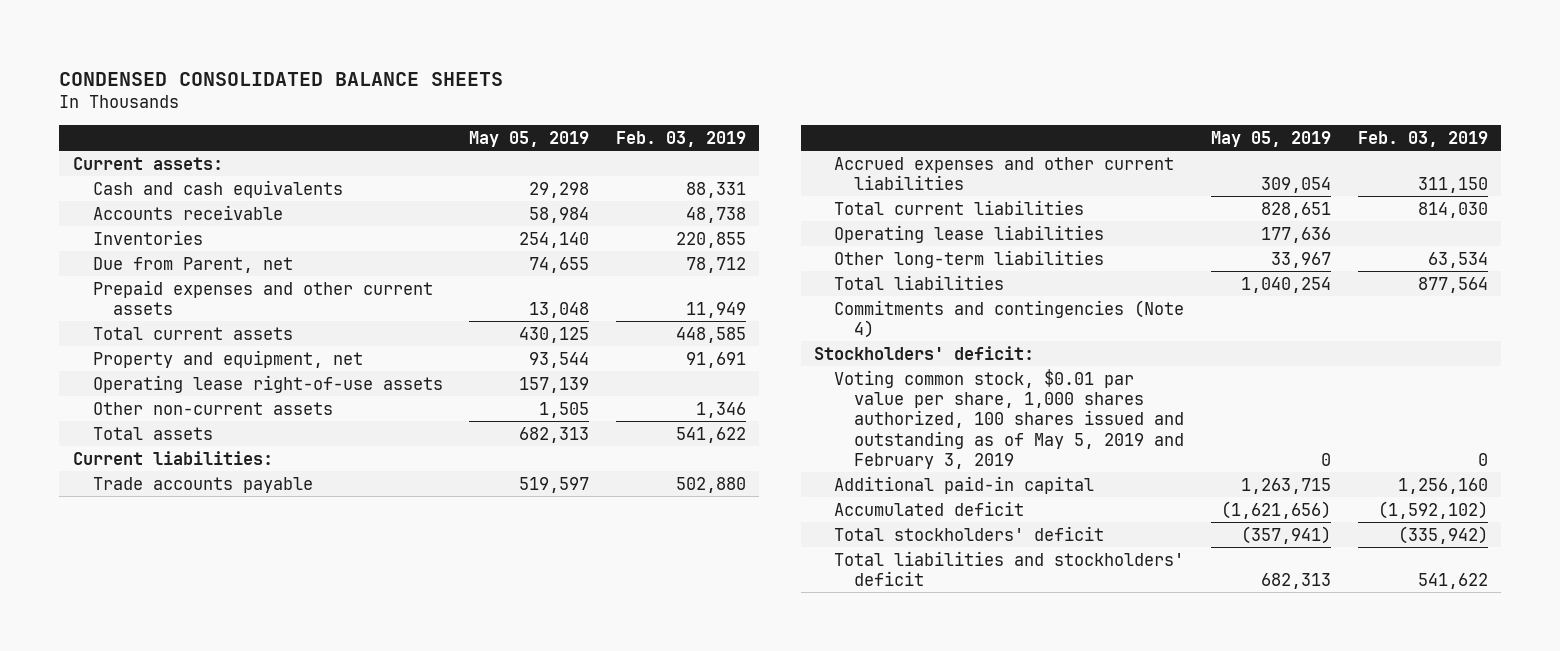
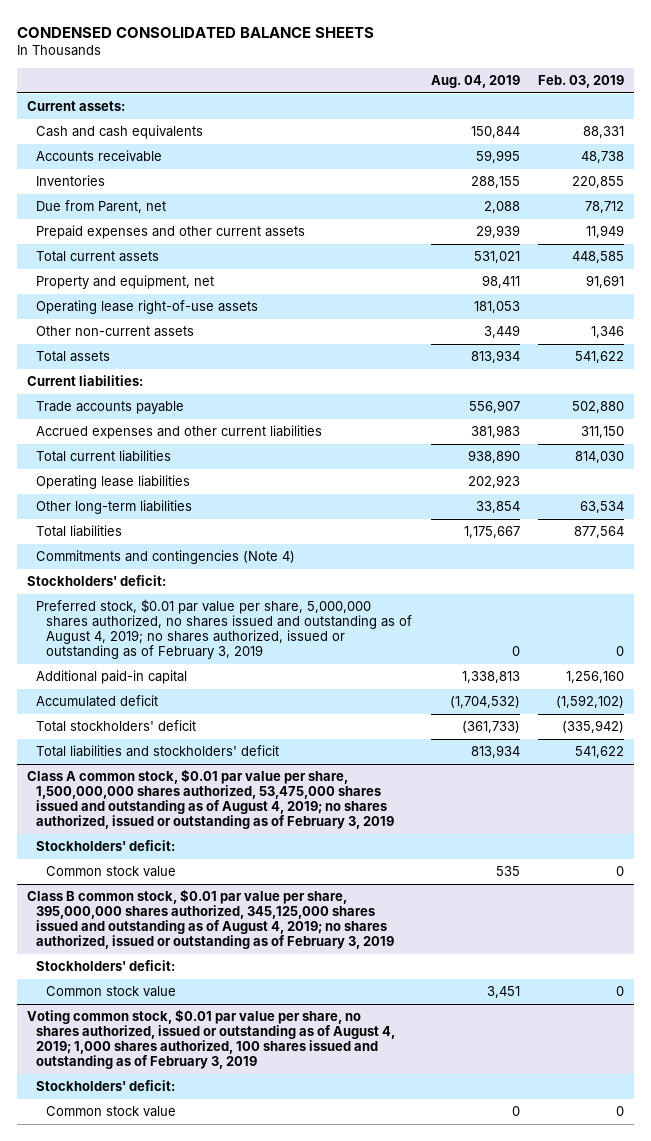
- | May 05, 2019 | Feb. 03, 2019
+ | Aug. 04, 2019 | Feb. 03, 2019
- Voting common stock, $0.01 par value per share, 1,000 shares authorized, 100 shares issued and outstanding as of May 5, 2019 and February 3, 2019 | 0 | 0
+ Preferred stock, $0.01 par value per share, 5,000,000 shares authorized, no shares issued and outstanding as of August 4, 2019; no shares authorized, issued or outstanding as of February 3, 2019 | 0 | 0
+ Class A common stock, $0.01 par value per share, 1,500,000,000 shares authorized, 53,475,000 shares issued and outstanding as of August 4, 2019; no shares authorized, issued or outstanding as of February 3, 2019
+ Stockholders' deficit:
+ Common stock value | 535 | 0
+ Class B common stock, $0.01 par value per share, 395,000,000 shares authorized, 345,125,000 shares issued and outstanding as of August 4, 2019; no shares authorized, issued or outstanding as of February 3, 2019
+ Stockholders' deficit:
+ Common stock value | 3,451 | 0
+ Voting common stock, $0.01 par value per share, no shares authorized, issued or outstanding as of August 4, 2019; 1,000 shares authorized, 100 shares issued and outstanding as of February 3, 2019
+ Stockholders' deficit:
+ Common stock value | 0 | 0

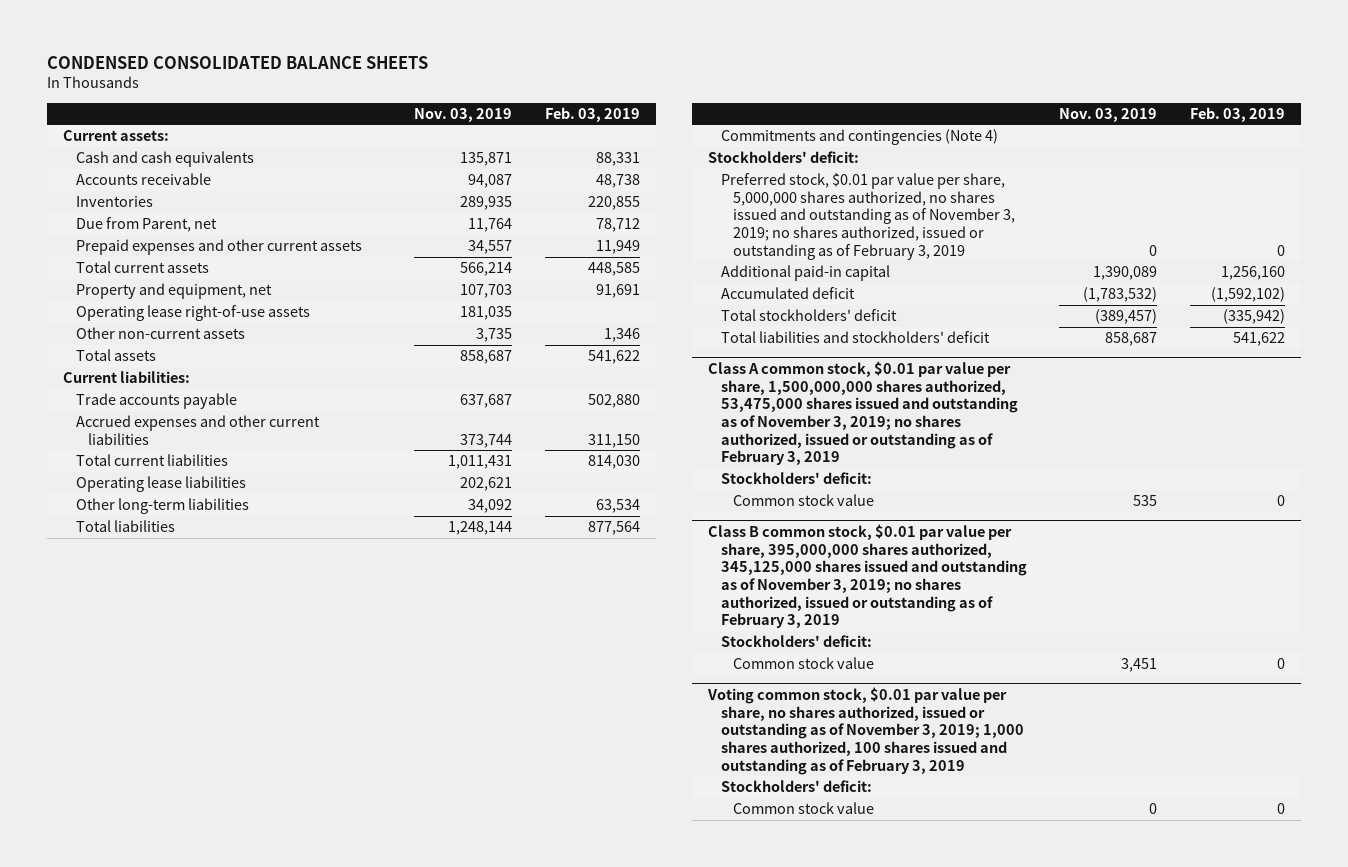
- | Aug. 04, 2019 | Feb. 03, 2019
+ | Nov. 03, 2019 | Feb. 03, 2019
- Preferred stock, $0.01 par value per share, 5,000,000 shares authorized, no shares issued and outstanding as of August 4, 2019; no shares authorized, issued or outstanding as of February 3, 2019 | 0 | 0
+ Preferred stock, $0.01 par value per share, 5,000,000 shares authorized, no shares issued and outstanding as of November 3, 2019; no shares authorized, issued or outstanding as of February 3, 2019 | 0 | 0
- Class A common stock, $0.01 par value per share, 1,500,000,000 shares authorized, 53,475,000 shares issued and outstanding as of August 4, 2019; no shares authorized, issued or outstanding as of February 3, 2019
+ Class A common stock, $0.01 par value per share, 1,500,000,000 shares authorized, 53,475,000 shares issued and outstanding as of November 3, 2019; no shares authorized, issued or outstanding as of February 3, 2019
- Class B common stock, $0.01 par value per share, 395,000,000 shares authorized, 345,125,000 shares issued and outstanding as of August 4, 2019; no shares authorized, issued or outstanding as of February 3, 2019
+ Class B common stock, $0.01 par value per share, 395,000,000 shares authorized, 345,125,000 shares issued and outstanding as of November 3, 2019; no shares authorized, issued or outstanding as of February 3, 2019
- Voting common stock, $0.01 par value per share, no shares authorized, issued or outstanding as of August 4, 2019; 1,000 shares authorized, 100 shares issued and outstanding as of February 3, 2019
+ Voting common stock, $0.01 par value per share, no shares authorized, issued or outstanding as of November 3, 2019; 1,000 shares authorized, 100 shares issued and outstanding as of February 3, 2019

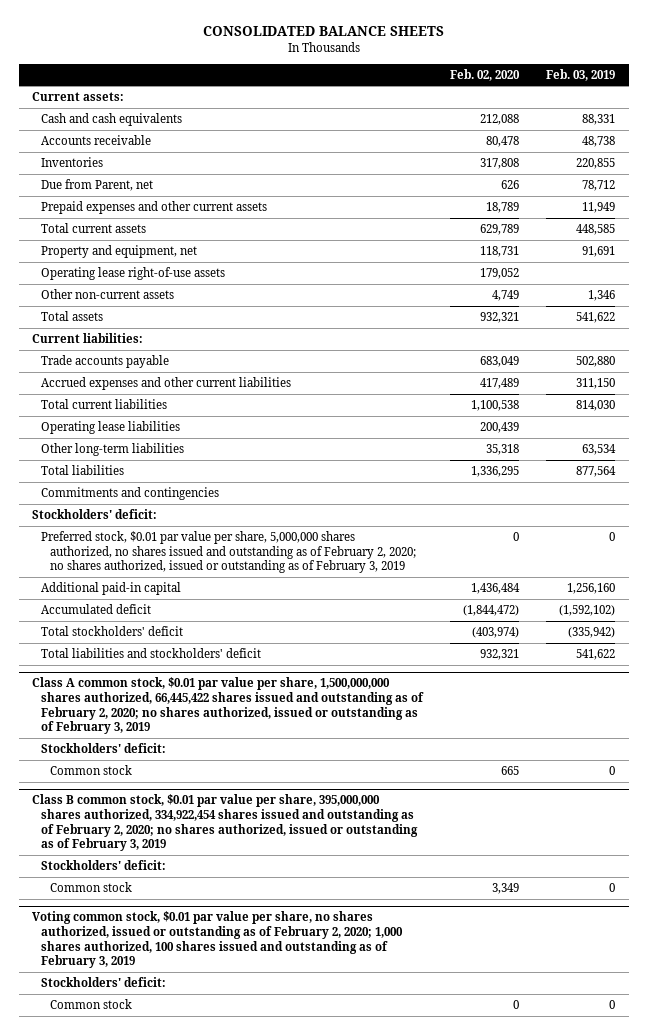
- CONDENSED CONSOLIDATED BALANCE SHEETS
+ CONSOLIDATED BALANCE SHEETS
- | Nov. 03, 2019 | Feb. 03, 2019
+ | Feb. 02, 2020 | Feb. 03, 2019
- Commitments and contingencies (Note 4)
+ Commitments and contingencies
- Preferred stock, $0.01 par value per share, 5,000,000 shares authorized, no shares issued and outstanding as of November 3, 2019; no shares authorized, issued or outstanding as of February 3, 2019 | 0 | 0
+ Preferred stock, $0.01 par value per share, 5,000,000 shares authorized, no shares issued and outstanding as of February 2, 2020; no shares authorized, issued or outstanding as of February 3, 2019 | 0 | 0
- Class A common stock, $0.01 par value per share, 1,500,000,000 shares authorized, 53,475,000 shares issued and outstanding as of November 3, 2019; no shares authorized, issued or outstanding as of February 3, 2019
+ Class A common stock, $0.01 par value per share, 1,500,000,000 shares authorized, 66,445,422 shares issued and outstanding as of February 2, 2020; no shares authorized, issued or outstanding as of February 3, 2019
- Common stock value | 535 | 0
- Class B common stock, $0.01 par value per share, 395,000,000 shares authorized, 345,125,000 shares issued and outstanding as of November 3, 2019; no shares authorized, issued or outstanding as of February 3, 2019
+ Common stock | 665 | 0
+ Class B common stock, $0.01 par value per share, 395,000,000 shares authorized, 334,922,454 shares issued and outstanding as of February 2, 2020; no shares authorized, issued or outstanding as of February 3, 2019
- Common stock value | 3,451 | 0
- Voting common stock, $0.01 par value per share, no shares authorized, issued or outstanding as of November 3, 2019; 1,000 shares authorized, 100 shares issued and outstanding as of February 3, 2019
+ Common stock | 3,349 | 0
+ Voting common stock, $0.01 par value per share, no shares authorized, issued or outstanding as of February 2, 2020; 1,000 shares authorized, 100 shares issued and outstanding as of February 3, 2019
- Common stock value | 0 | 0
+ Common stock | 0 | 0

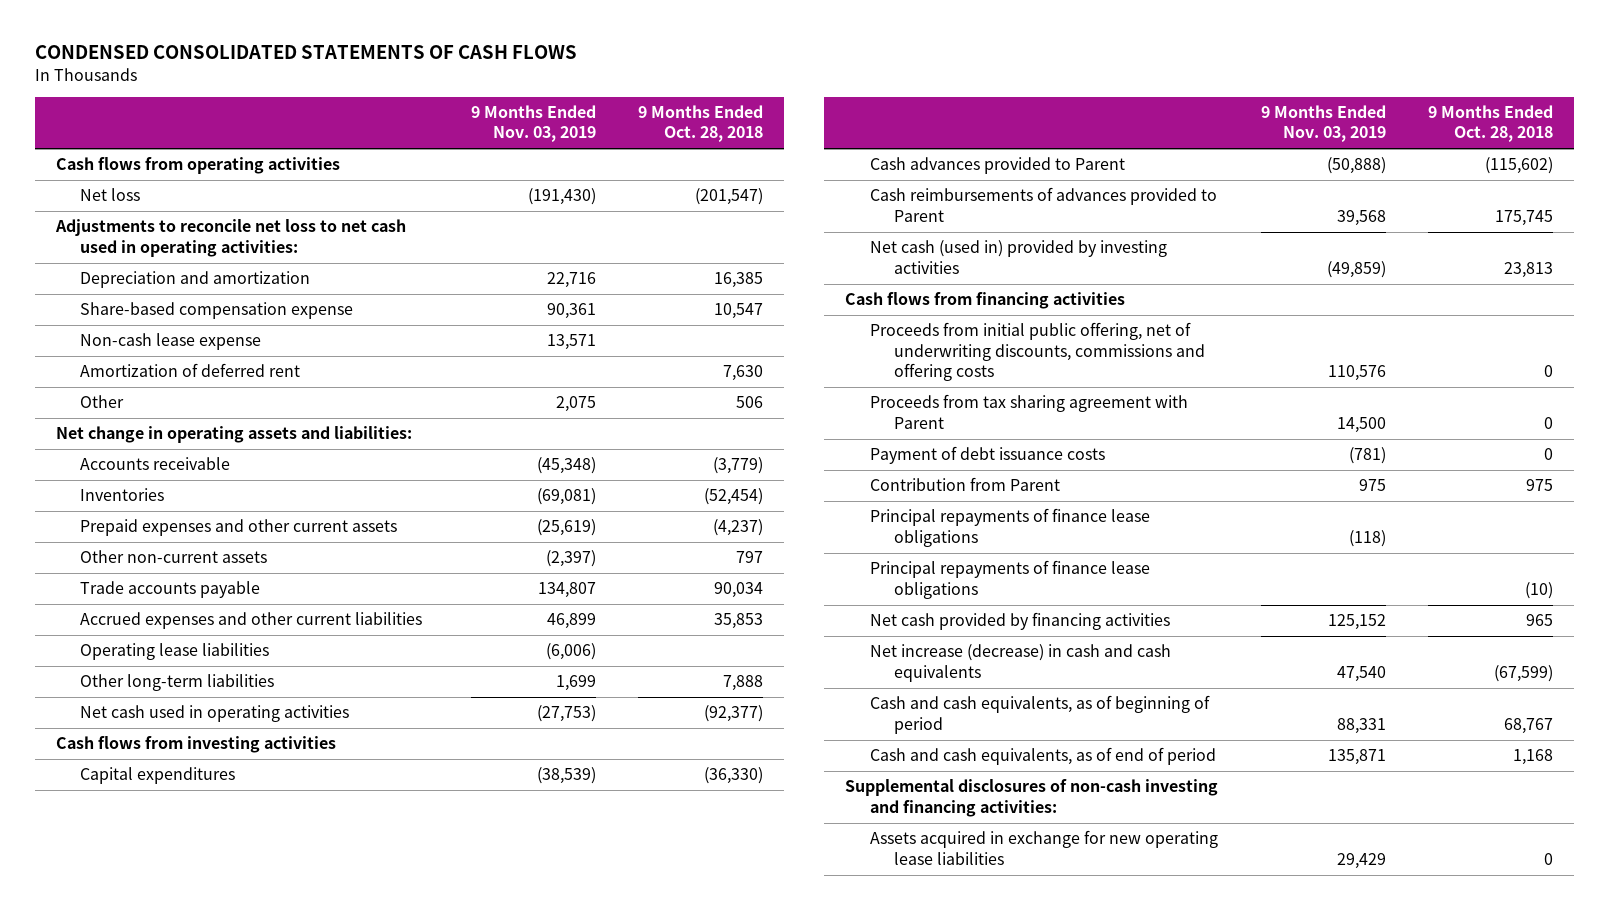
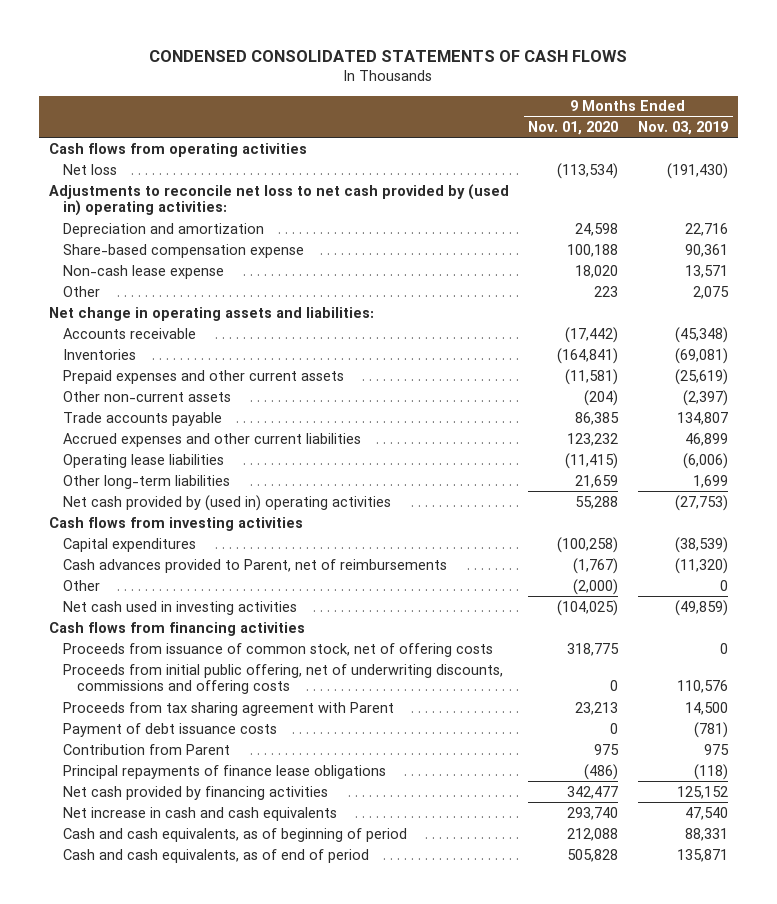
- | 9 Months Ended Nov. 03, 2019 | 9 Months Ended Oct. 28, 2018
+ | 9 Months Ended Nov. 01, 2020 | 9 Months Ended Nov. 03, 2019
- Adjustments to reconcile net loss to net cash used in operating activities:
+ Adjustments to reconcile net loss to net cash provided by (used in) operating activities:
- Amortization of deferred rent | | 7,630
- Net cash used in operating activities | (27,753) | (92,377)
+ Net cash provided by (used in) operating activities | 55,288 | (27,753)
- Cash advances provided to Parent | (50,888) | (115,602)
- Cash reimbursements of advances provided to Parent | 39,568 | 175,745
- Net cash (used in) provided by investing activities | (49,859) | 23,813
+ Cash advances provided to Parent, net of reimbursements | (1,767) | (11,320)
+ Other | (2,000) | 0
+ Net cash used in investing activities | (104,025) | (49,859)
+ Proceeds from issuance of common stock, net of offering costs | 318,775 | 0
- Principal repayments of finance lease obligations | | (10)
- Net increase (decrease) in cash and cash equivalents | 47,540 | (67,599)
+ Net increase in cash and cash equivalents | 293,740 | 47,540
- Supplemental disclosures of non-cash investing and financing activities:
- Assets acquired in exchange for new operating lease liabilities | 29,429 | 0

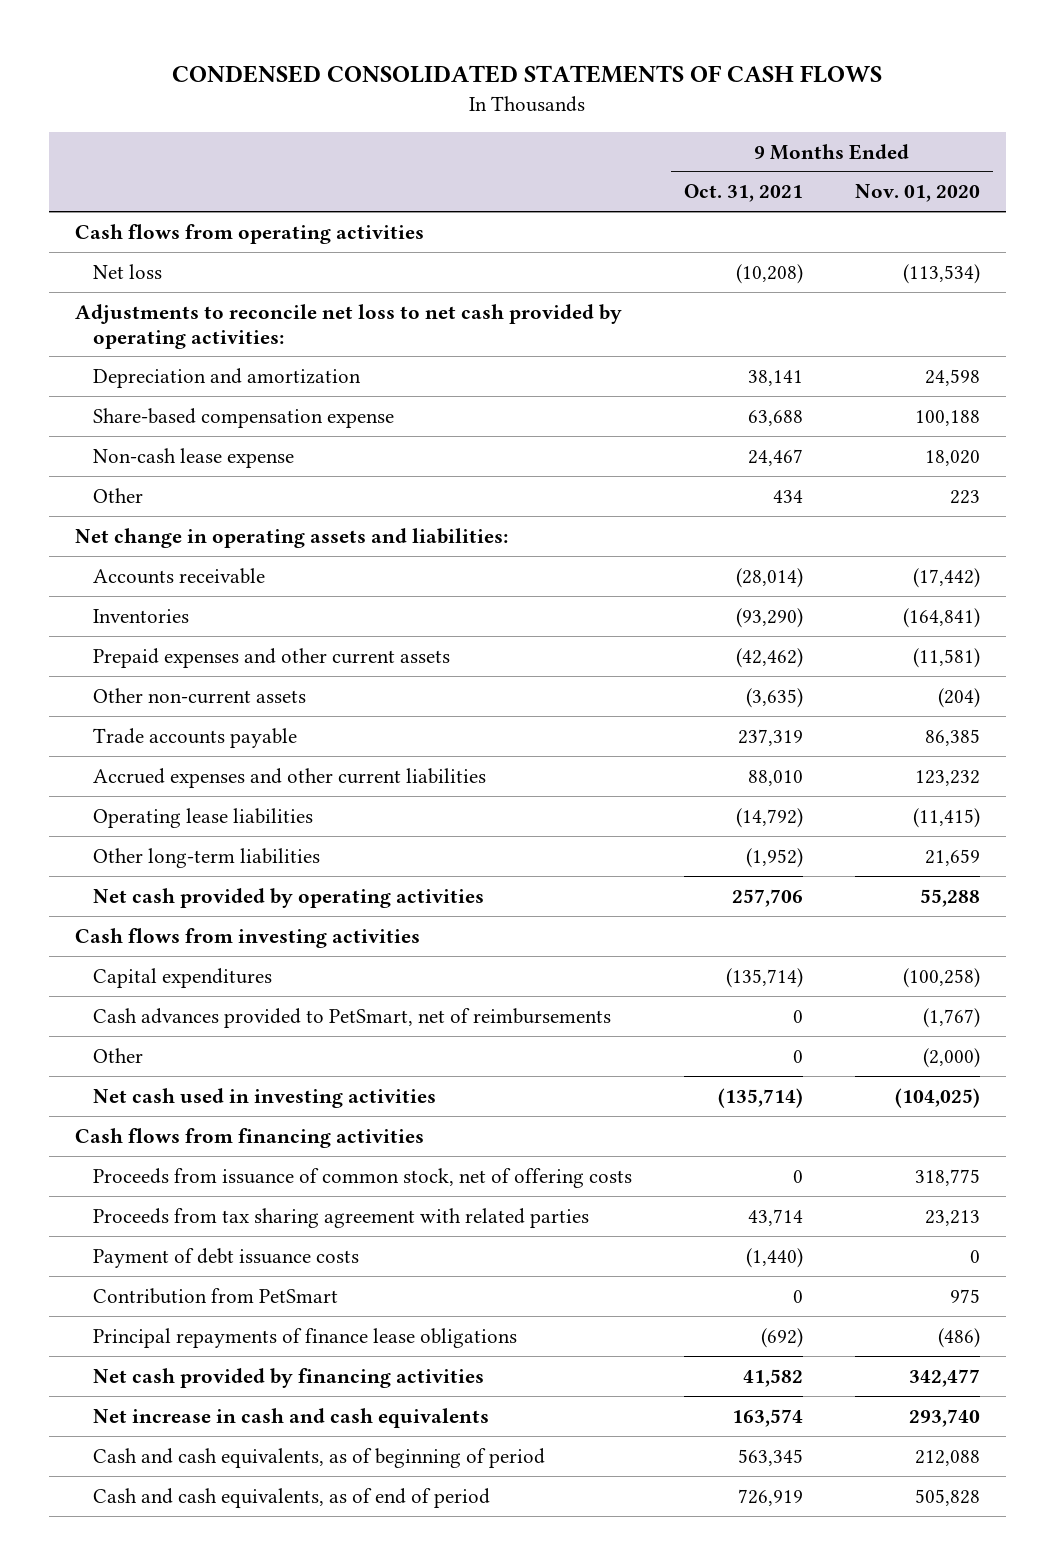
- | 9 Months Ended Nov. 01, 2020 | 9 Months Ended Nov. 03, 2019
+ | 9 Months Ended Oct. 31, 2021 | 9 Months Ended Nov. 01, 2020
- Adjustments to reconcile net loss to net cash provided by (used in) operating activities:
+ Adjustments to reconcile net loss to net cash provided by operating activities:
- Net cash provided by (used in) operating activities | 55,288 | (27,753)
+ Net cash provided by operating activities | 257,706 | 55,288
- Cash advances provided to Parent, net of reimbursements | (1,767) | (11,320)
+ Cash advances provided to PetSmart, net of reimbursements | 0 | (1,767)
- Proceeds from initial public offering, net of underwriting discounts, commissions and offering costs | 0 | 110,576
- Proceeds from tax sharing agreement with Parent | 23,213 | 14,500
+ Proceeds from tax sharing agreement with related parties | 43,714 | 23,213
- Contribution from Parent | 975 | 975
+ Contribution from PetSmart | 0 | 975

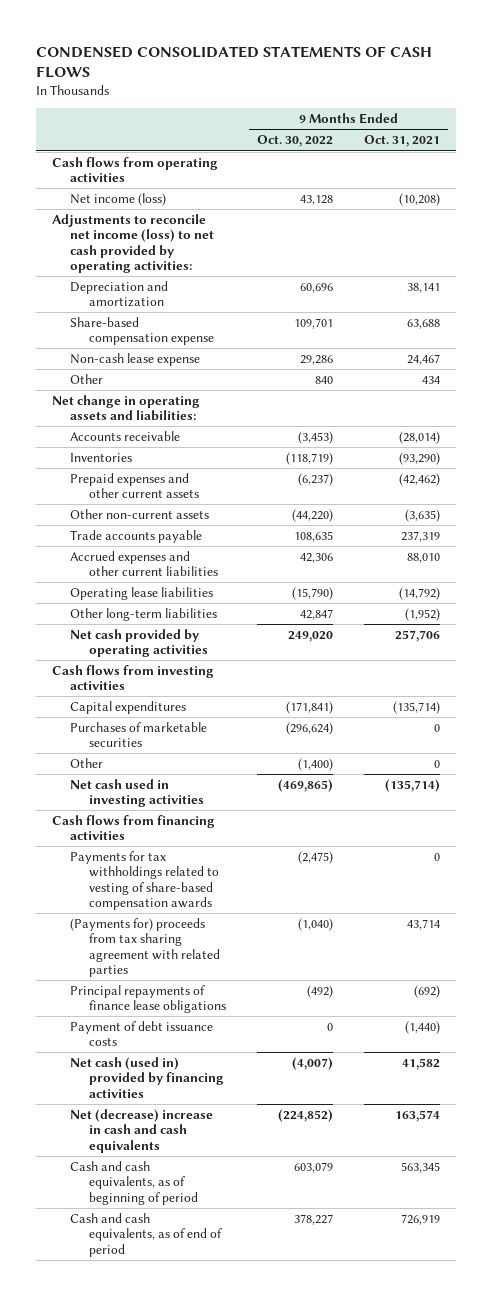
- | 9 Months Ended Oct. 31, 2021 | 9 Months Ended Nov. 01, 2020
+ | 9 Months Ended Oct. 30, 2022 | 9 Months Ended Oct. 31, 2021
- Net loss | (10,208) | (113,534)
- Adjustments to reconcile net loss to net cash provided by operating activities:
+ Net income (loss) | 43,128 | (10,208)
+ Adjustments to reconcile net income (loss) to net cash provided by operating activities:
- Cash advances provided to PetSmart, net of reimbursements | 0 | (1,767)
+ Purchases of marketable securities | (296,624) | 0
- Proceeds from issuance of common stock, net of offering costs | 0 | 318,775
- Proceeds from tax sharing agreement with related parties | 43,714 | 23,213
- Contribution from PetSmart | 0 | 975
+ Payments for tax withholdings related to vesting of share-based compensation awards | (2,475) | 0
+ (Payments for) proceeds from tax sharing agreement with related parties | (1,040) | 43,714
- Net cash provided by financing activities | 41,582 | 342,477
- Net increase in cash and cash equivalents | 163,574 | 293,740
moved down: Payment of debt issuance costs | 0 | (1,440)
+ Net cash (used in) provided by financing activities | (4,007) | 41,582
+ Net (decrease) increase in cash and cash equivalents | (224,852) | 163,574

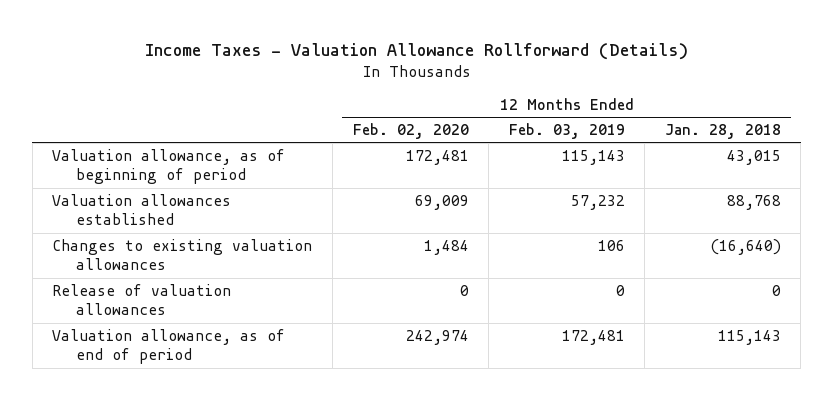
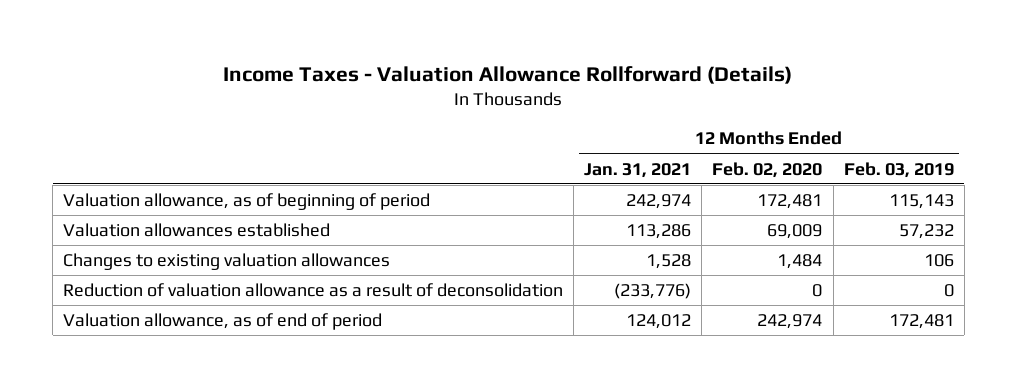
- | 12 Months Ended Feb. 02, 2020 | 12 Months Ended Feb. 03, 2019 | 12 Months Ended Jan. 28, 2018
+ | 12 Months Ended Jan. 31, 2021 | 12 Months Ended Feb. 02, 2020 | 12 Months Ended Feb. 03, 2019
- Release of valuation allowances | 0 | 0 | 0
+ Reduction of valuation allowance as a result of deconsolidation | (233,776) | 0 | 0

